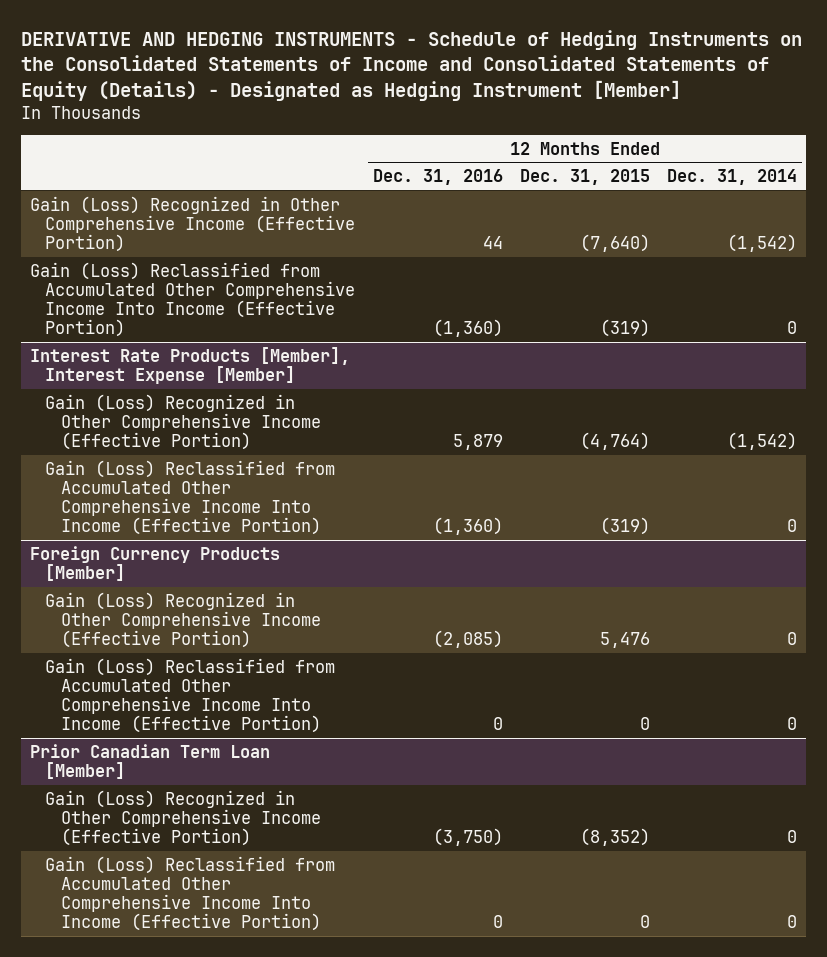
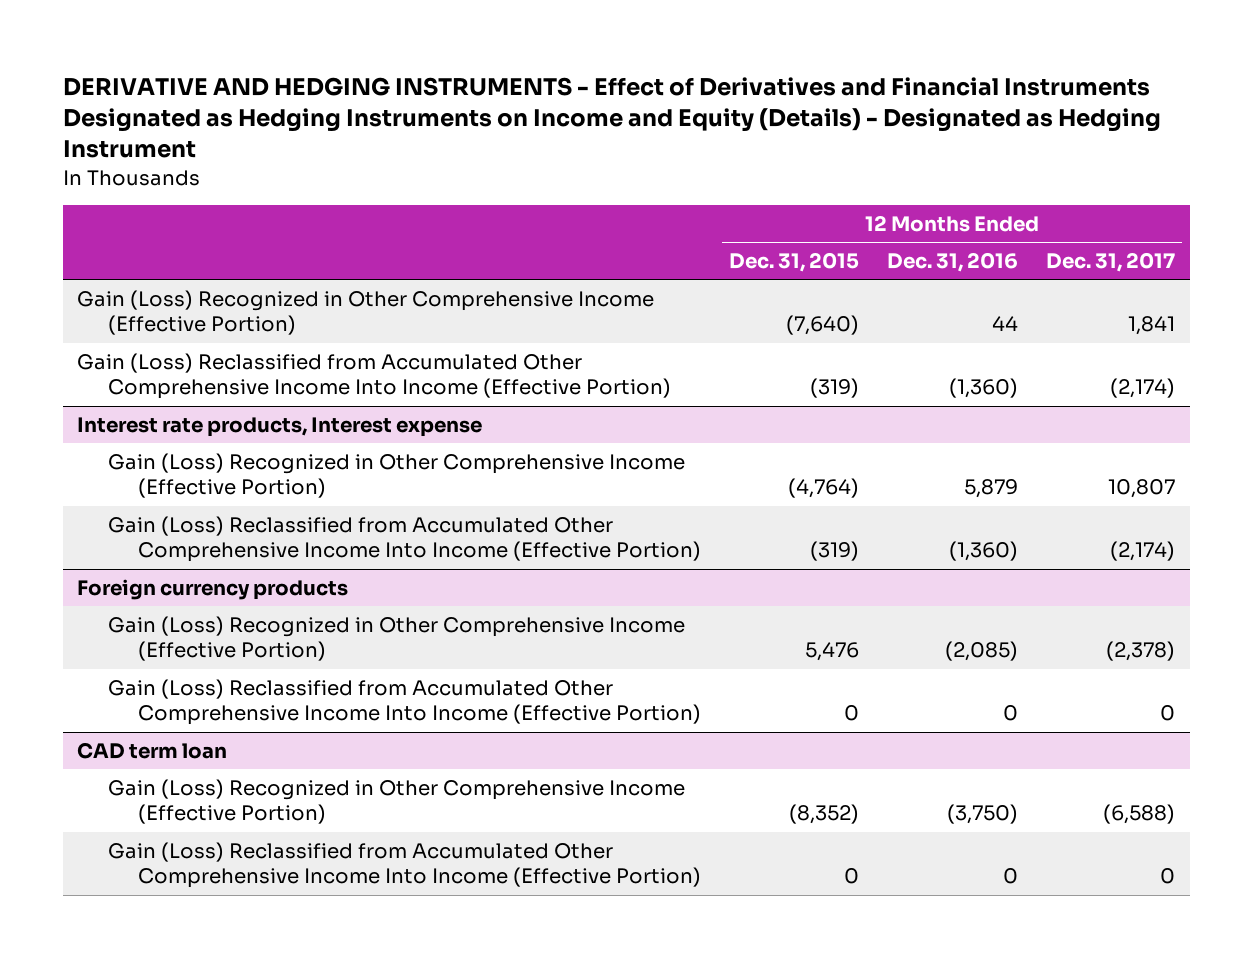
- DERIVATIVE AND HEDGING INSTRUMENTS - Schedule of Hedging Instruments on the Consolidated Statements of Income and Consolidated Statements of Equity (Details) - Designated as Hedging Instrument [Member]
+ DERIVATIVE AND HEDGING INSTRUMENTS - Effect of Derivatives and Financial Instruments Designated as Hedging Instruments on Income and Equity (Details) - Designated as Hedging Instrument
- | 12 Months Ended Dec. 31, 2016 | 12 Months Ended Dec. 31, 2015 | 12 Months Ended Dec. 31, 2014
+ | 12 Months Ended Dec. 31, 2015 | 12 Months Ended Dec. 31, 2016 | 12 Months Ended Dec. 31, 2017
- Interest Rate Products [Member], Interest Expense [Member]
+ Interest rate products, Interest expense
- Foreign Currency Products [Member]
+ Foreign currency products
- Prior Canadian Term Loan [Member]
+ CAD term loan

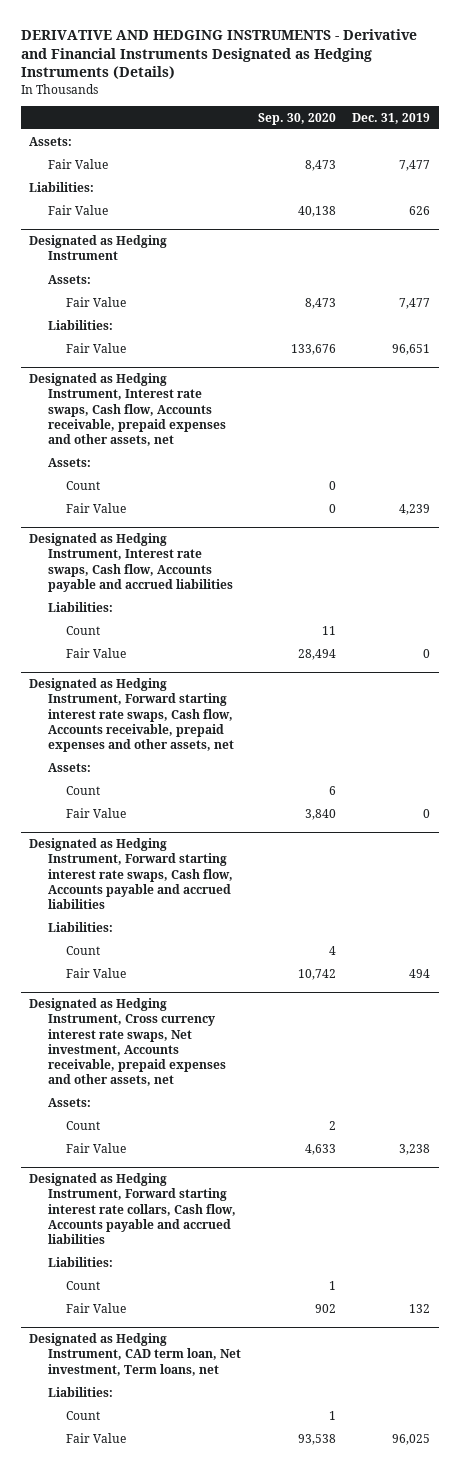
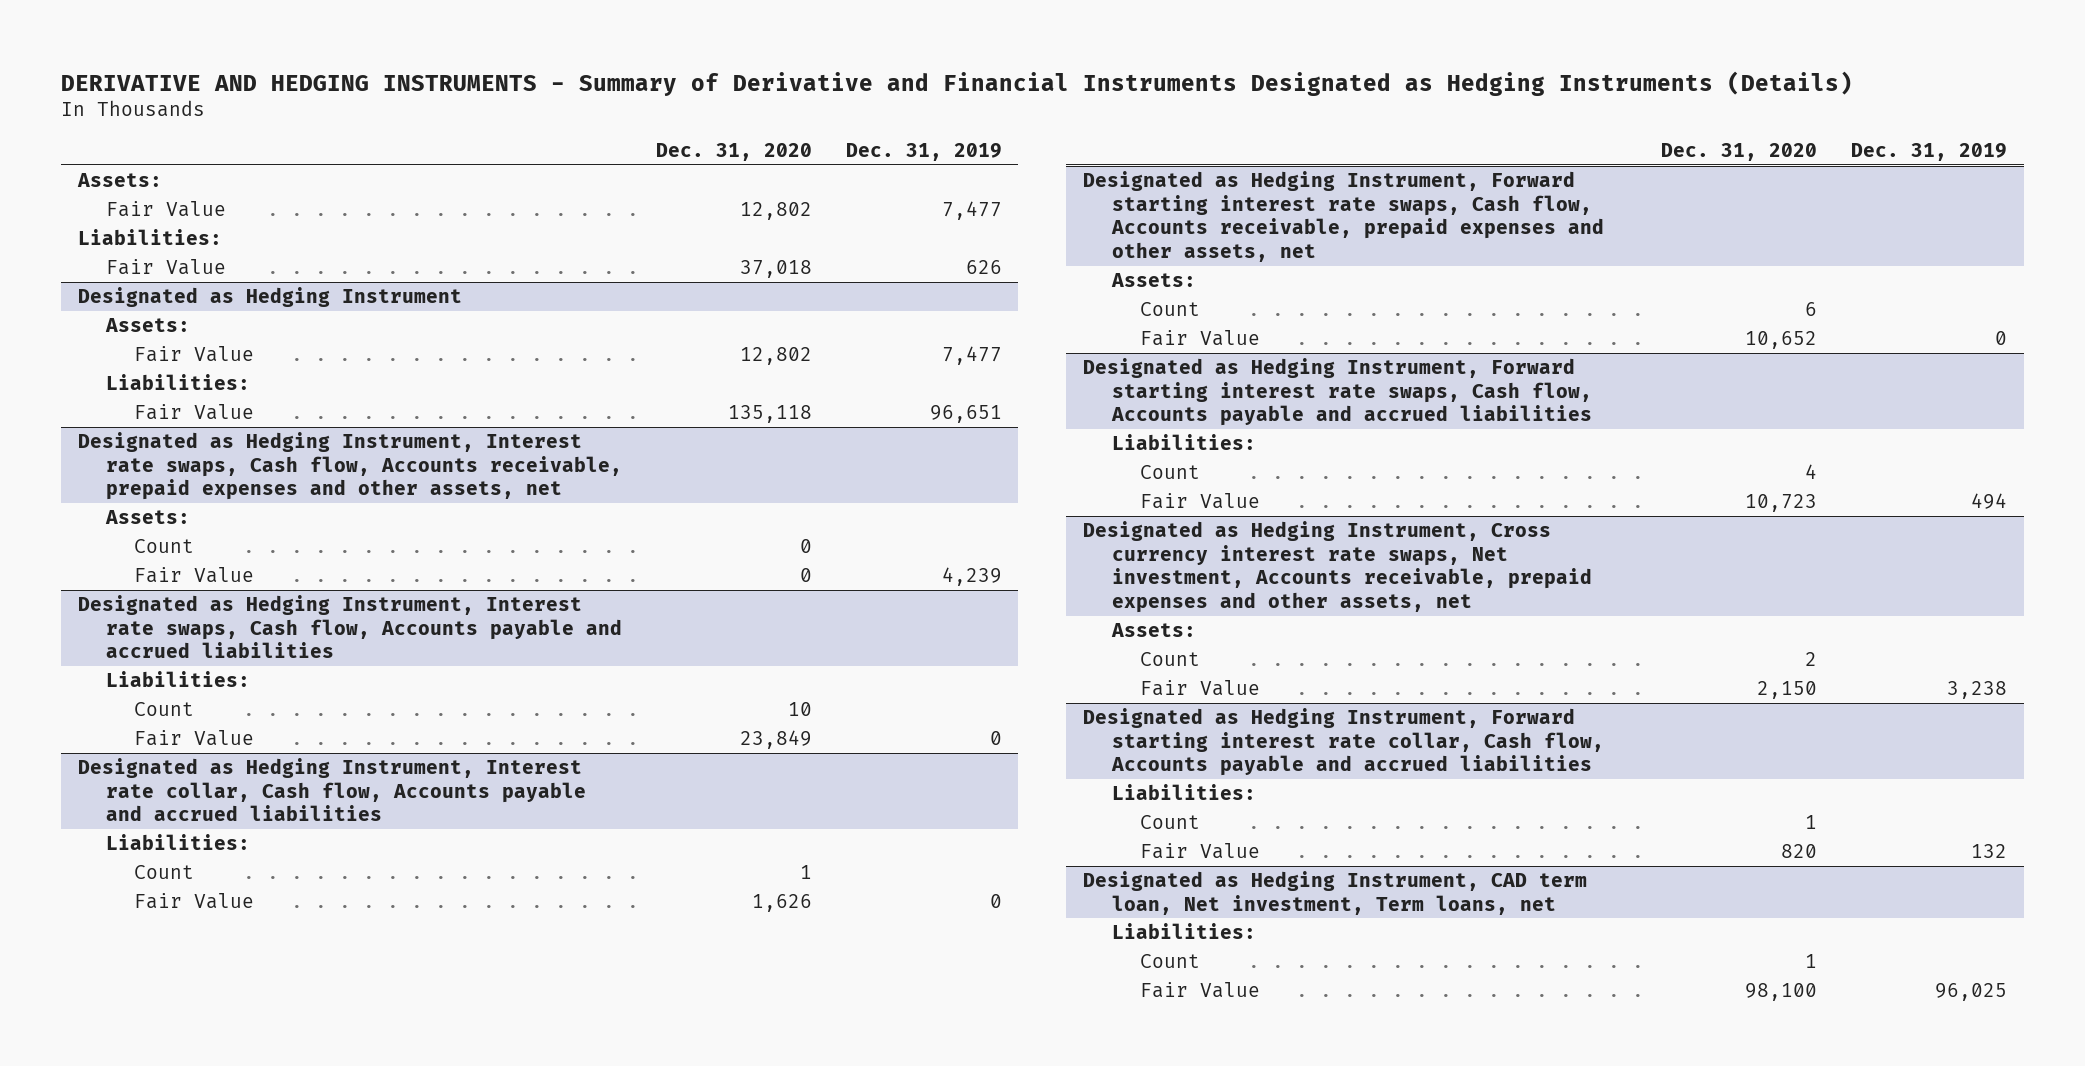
- DERIVATIVE AND HEDGING INSTRUMENTS - Derivative and Financial Instruments Designated as Hedging Instruments (Details)
+ DERIVATIVE AND HEDGING INSTRUMENTS - Summary of Derivative and Financial Instruments Designated as Hedging Instruments (Details)
- | Sep. 30, 2020 | Dec. 31, 2019
+ | Dec. 31, 2020 | Dec. 31, 2019
+ Designated as Hedging Instrument, Interest rate collar, Cash flow, Accounts payable and accrued liabilities
+ Liabilities:
+ Count | 1 |
+ Fair Value | 1,626 | 0
- Designated as Hedging Instrument, Forward starting interest rate collars, Cash flow, Accounts payable and accrued liabilities
+ Designated as Hedging Instrument, Forward starting interest rate collar, Cash flow, Accounts payable and accrued liabilities

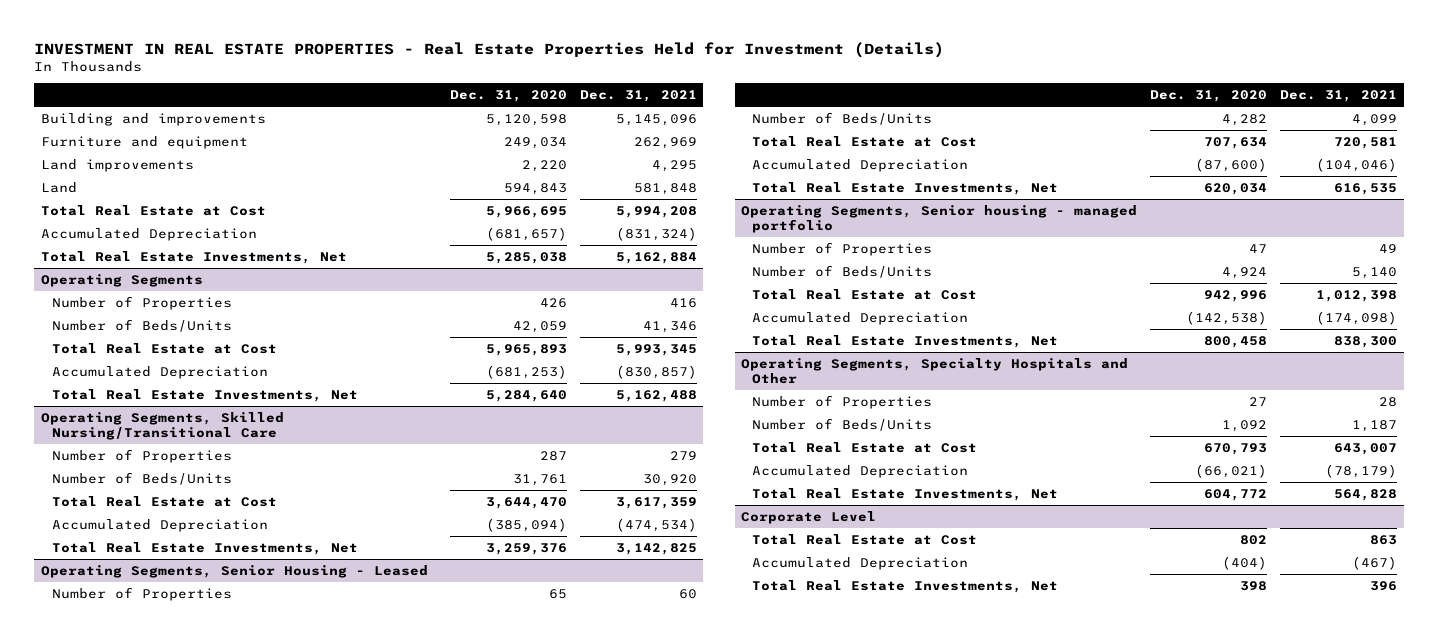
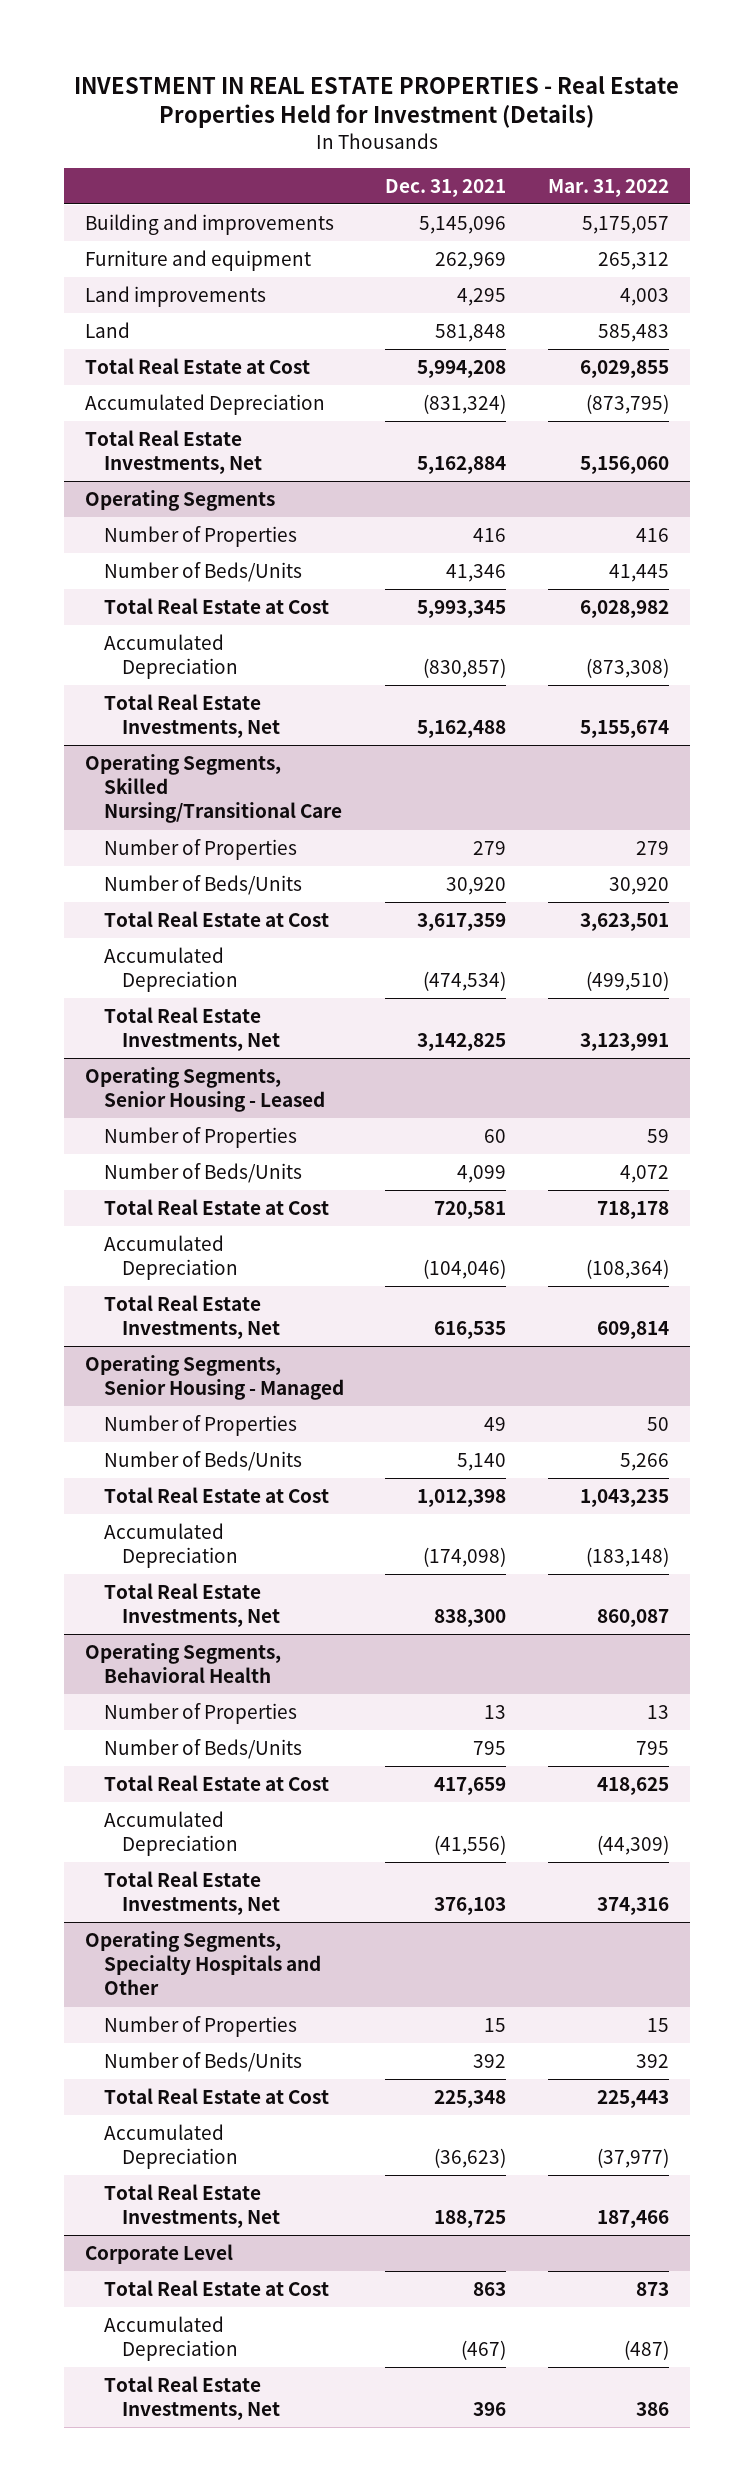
- | Dec. 31, 2020 | Dec. 31, 2021
+ | Dec. 31, 2021 | Mar. 31, 2022
- Operating Segments, Senior housing - managed portfolio
+ Operating Segments, Senior Housing - Managed
+ Operating Segments, Behavioral Health
+ Number of Properties | 13 | 13
+ Number of Beds/Units | 795 | 795
+ Total Real Estate at Cost | 417,659 | 418,625
+ Accumulated Depreciation | (41,556) | (44,309)
+ Total Real Estate Investments, Net | 376,103 | 374,316
@ Operating Segments, Specialty Hospitals and Other
- Number of Properties | 27 | 28
- Number of Beds/Units | 1,092 | 1,187
- Total Real Estate at Cost | 670,793 | 643,007
- Accumulated Depreciation | (66,021) | (78,179)
- Total Real Estate Investments, Net | 604,772 | 564,828
+ Number of Properties | 15 | 15
+ Number of Beds/Units | 392 | 392
+ Total Real Estate at Cost | 225,348 | 225,443
+ Accumulated Depreciation | (36,623) | (37,977)
+ Total Real Estate Investments, Net | 188,725 | 187,466

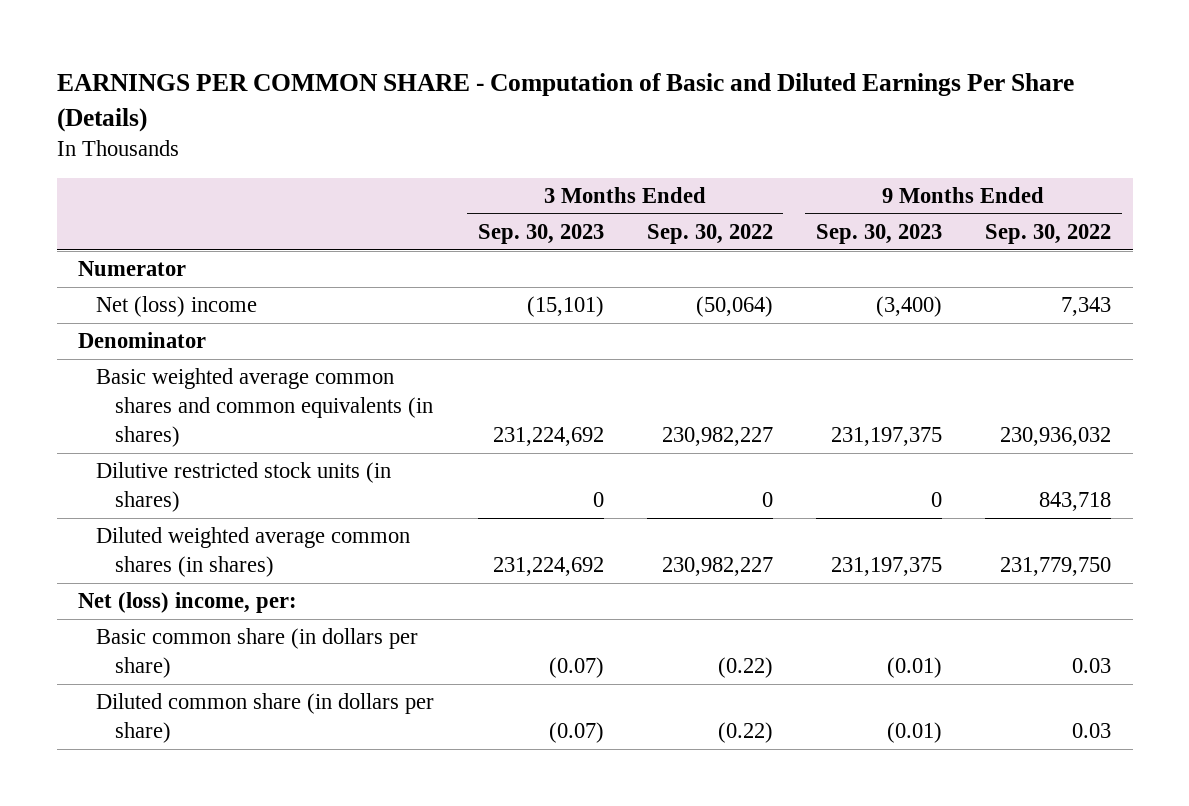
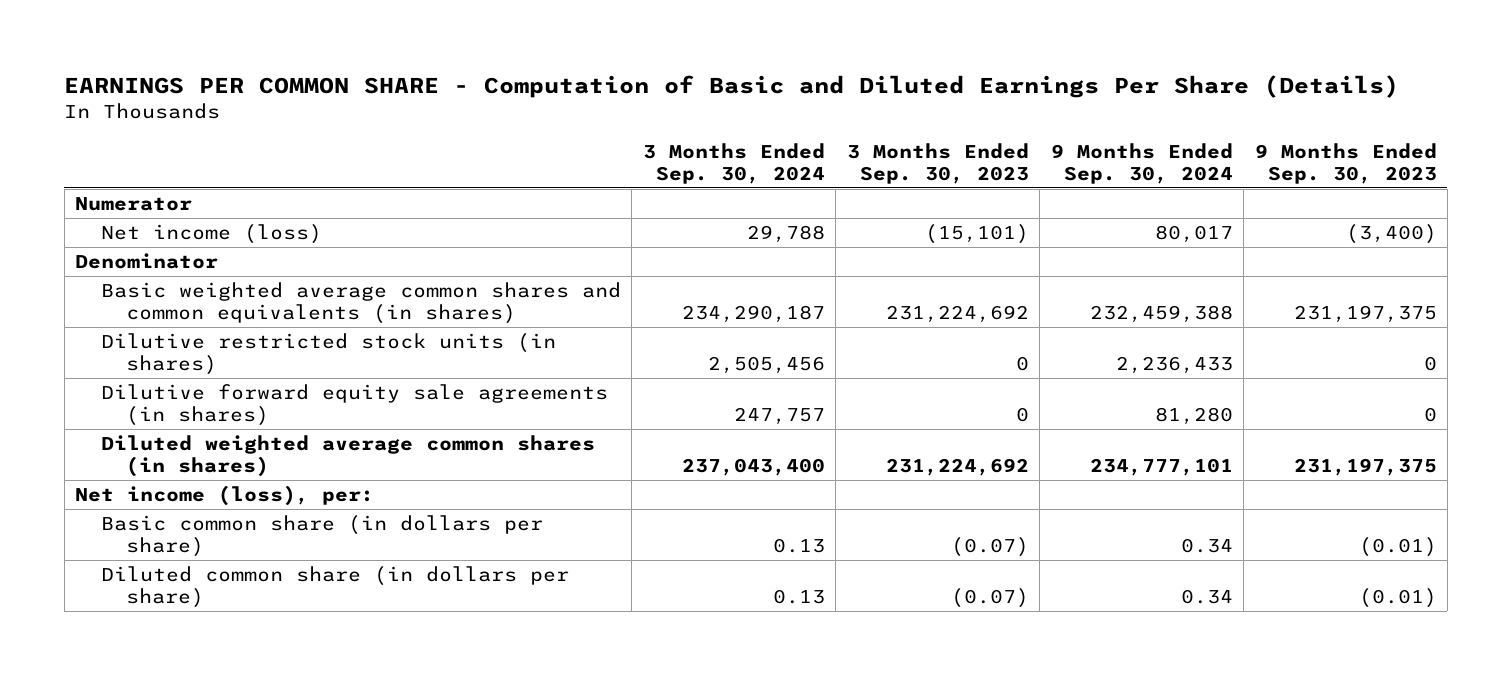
- | 3 Months Ended Sep. 30, 2023 | 3 Months Ended Sep. 30, 2022 | 9 Months Ended Sep. 30, 2023 | 9 Months Ended Sep. 30, 2022
+ | 3 Months Ended Sep. 30, 2024 | 3 Months Ended Sep. 30, 2023 | 9 Months Ended Sep. 30, 2024 | 9 Months Ended Sep. 30, 2023
- Net (loss) income | (15,101) | (50,064) | (3,400) | 7,343
+ Net income (loss) | 29,788 | (15,101) | 80,017 | (3,400)
+ Dilutive forward equity sale agreements (in shares) | 247,757 | 0 | 81,280 | 0
- Net (loss) income, per:
+ Net income (loss), per:

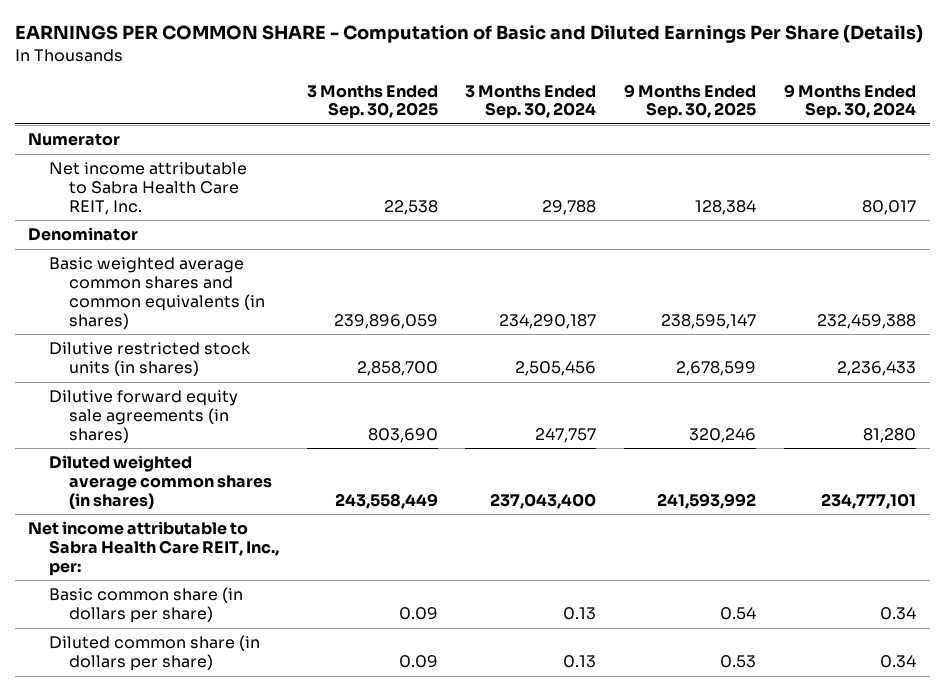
- | 3 Months Ended Sep. 30, 2024 | 3 Months Ended Sep. 30, 2023 | 9 Months Ended Sep. 30, 2024 | 9 Months Ended Sep. 30, 2023
+ | 3 Months Ended Sep. 30, 2025 | 3 Months Ended Sep. 30, 2024 | 9 Months Ended Sep. 30, 2025 | 9 Months Ended Sep. 30, 2024
- Net income (loss) | 29,788 | (15,101) | 80,017 | (3,400)
+ Net income attributable to Sabra Health Care REIT, Inc. | 22,538 | 29,788 | 128,384 | 80,017
- Net income (loss), per:
+ Net income attributable to Sabra Health Care REIT, Inc., per:

